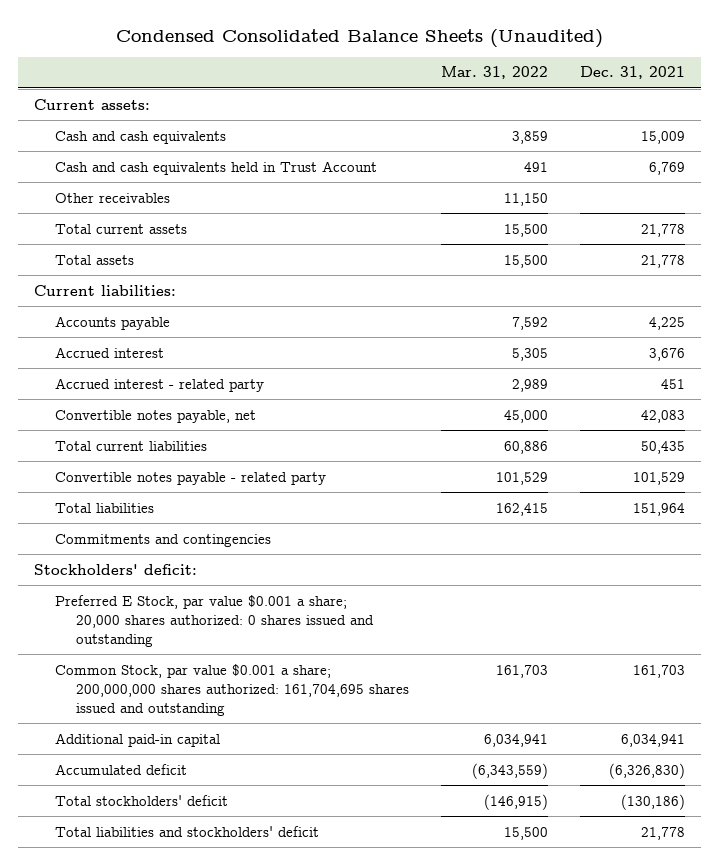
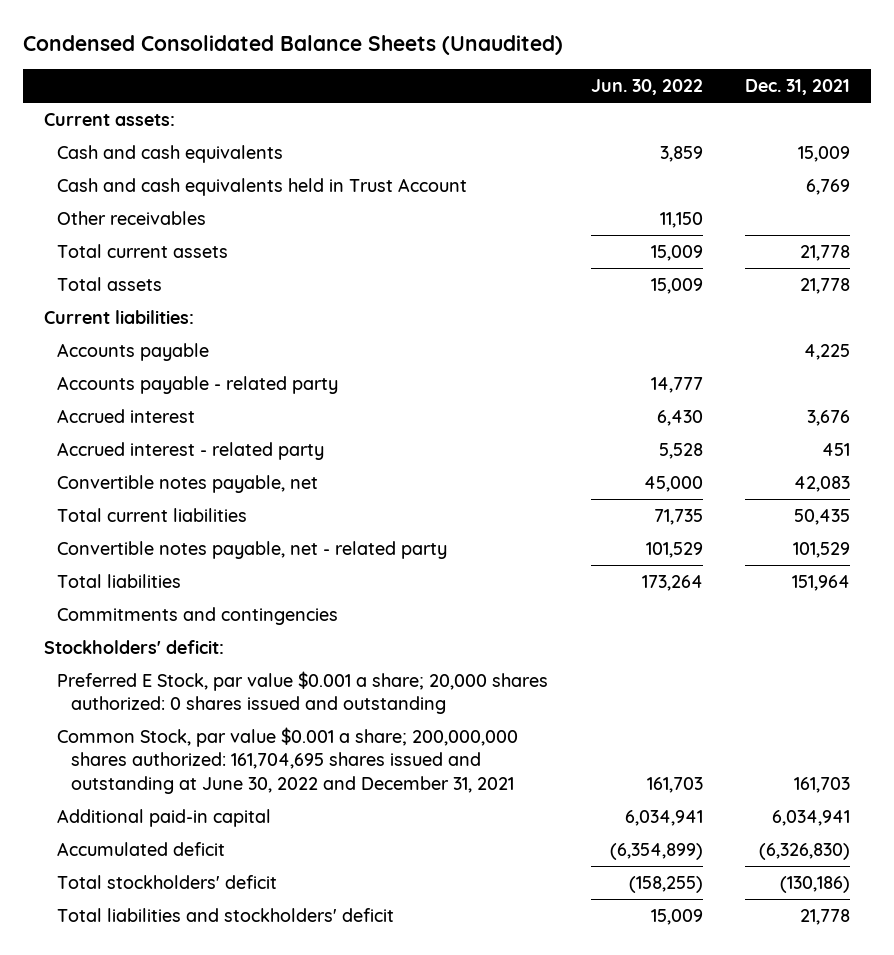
- | Mar. 31, 2022 | Dec. 31, 2021
+ | Jun. 30, 2022 | Dec. 31, 2021
+ Accounts payable - related party | 14,777 |
- Convertible notes payable - related party | 101,529 | 101,529
+ Convertible notes payable, net - related party | 101,529 | 101,529
- Common Stock, par value $0.001 a share; 200,000,000 shares authorized: 161,704,695 shares issued and outstanding | 161,703 | 161,703
+ Common Stock, par value $0.001 a share; 200,000,000 shares authorized: 161,704,695 shares issued and outstanding at June 30, 2022 and December 31, 2021 | 161,703 | 161,703

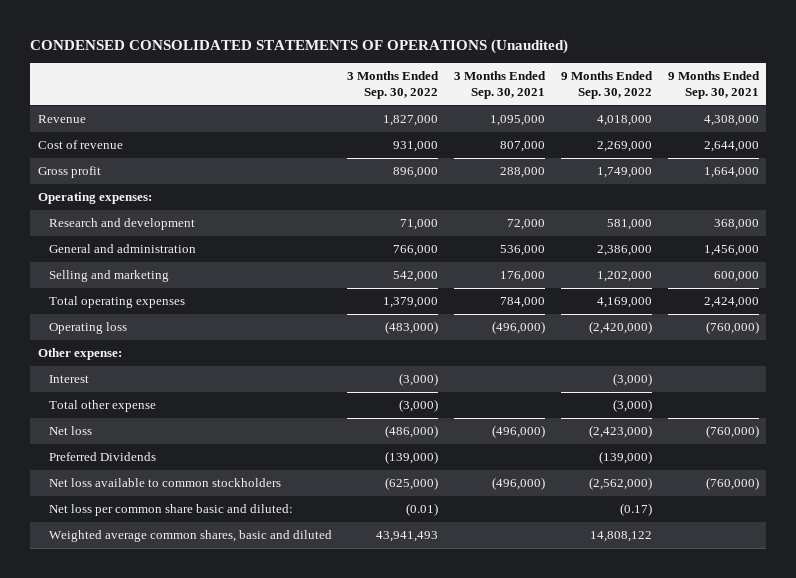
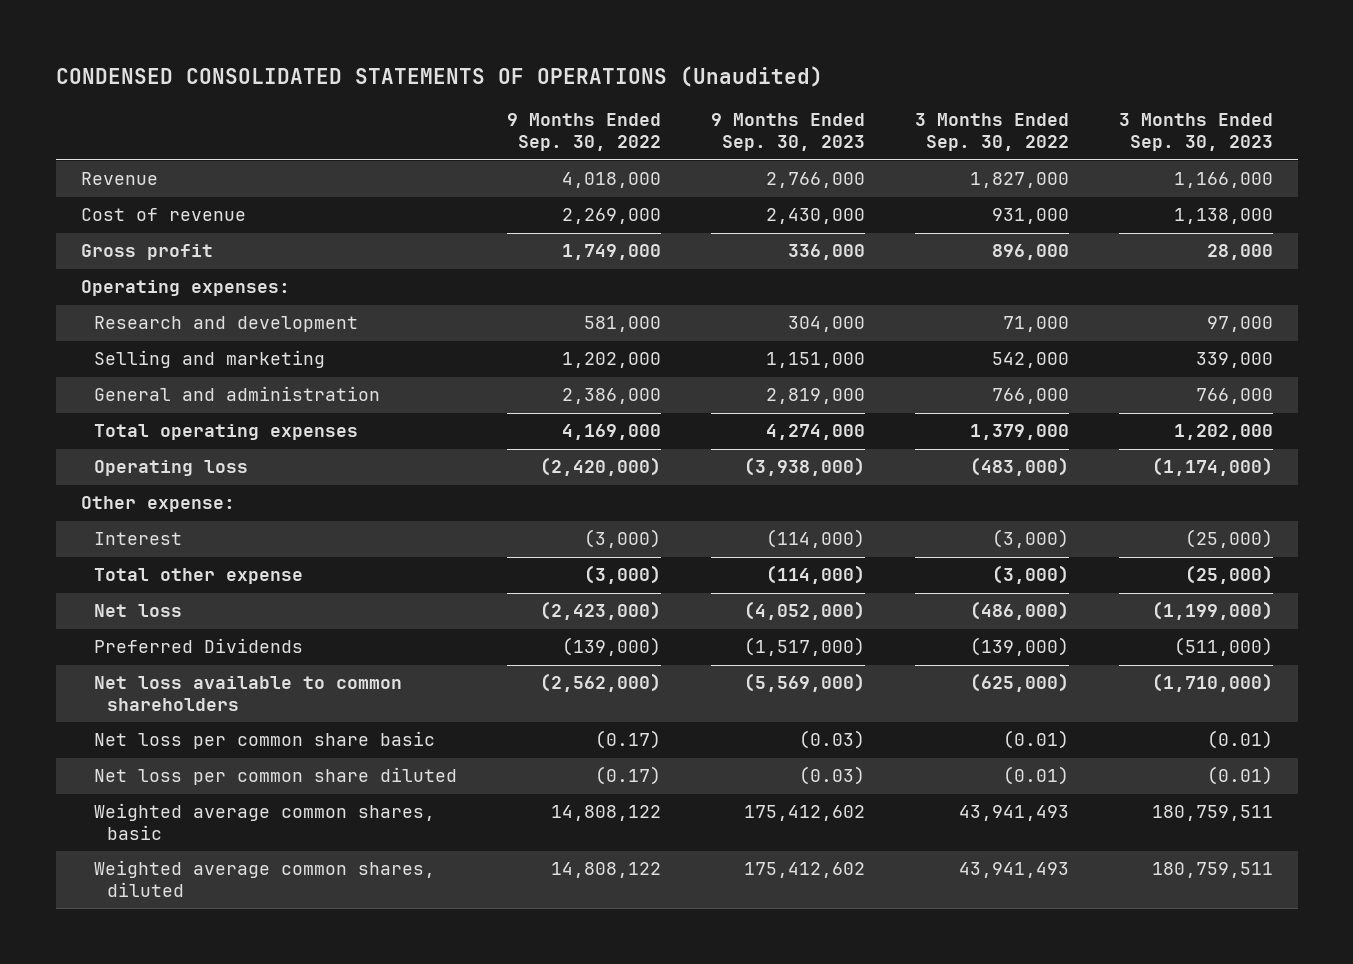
- | 3 Months Ended Sep. 30, 2022 | 3 Months Ended Sep. 30, 2021 | 9 Months Ended Sep. 30, 2022 | 9 Months Ended Sep. 30, 2021
+ | 9 Months Ended Sep. 30, 2022 | 9 Months Ended Sep. 30, 2023 | 3 Months Ended Sep. 30, 2022 | 3 Months Ended Sep. 30, 2023
moved down: General and administration | 2,386,000 | 2,819,000 | 766,000 | 766,000
- Net loss available to common stockholders | (625,000) | (496,000) | (2,562,000) | (760,000)
- Net loss per common share basic and diluted: | (0.01) | | (0.17) |
- Weighted average common shares, basic and diluted | 43,941,493 | | 14,808,122 |
+ Net loss available to common shareholders | (2,562,000) | (5,569,000) | (625,000) | (1,710,000)
+ Net loss per common share basic | (0.17) | (0.03) | (0.01) | (0.01)
+ Net loss per common share diluted | (0.17) | (0.03) | (0.01) | (0.01)
+ Weighted average common shares, basic | 14,808,122 | 175,412,602 | 43,941,493 | 180,759,511
+ Weighted average common shares, diluted | 14,808,122 | 175,412,602 | 43,941,493 | 180,759,511

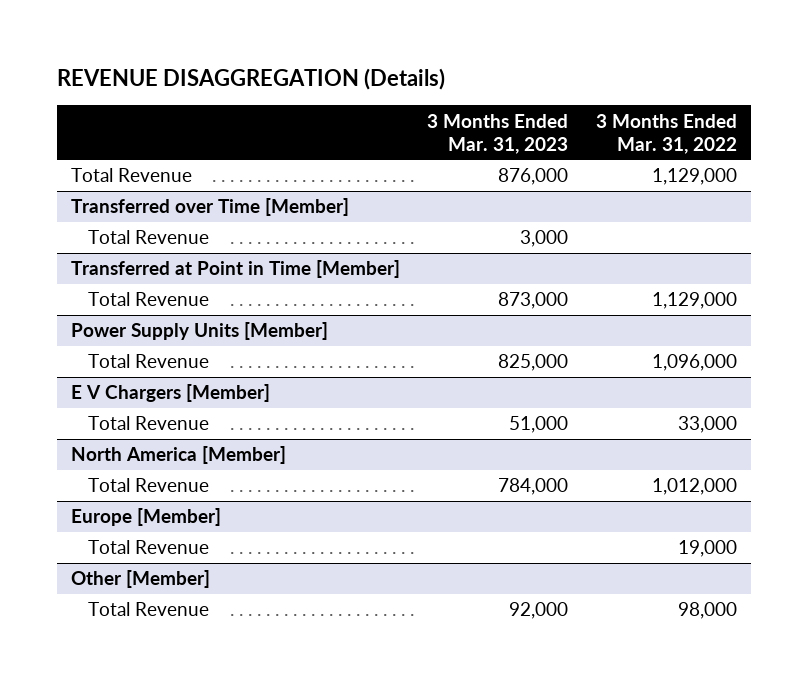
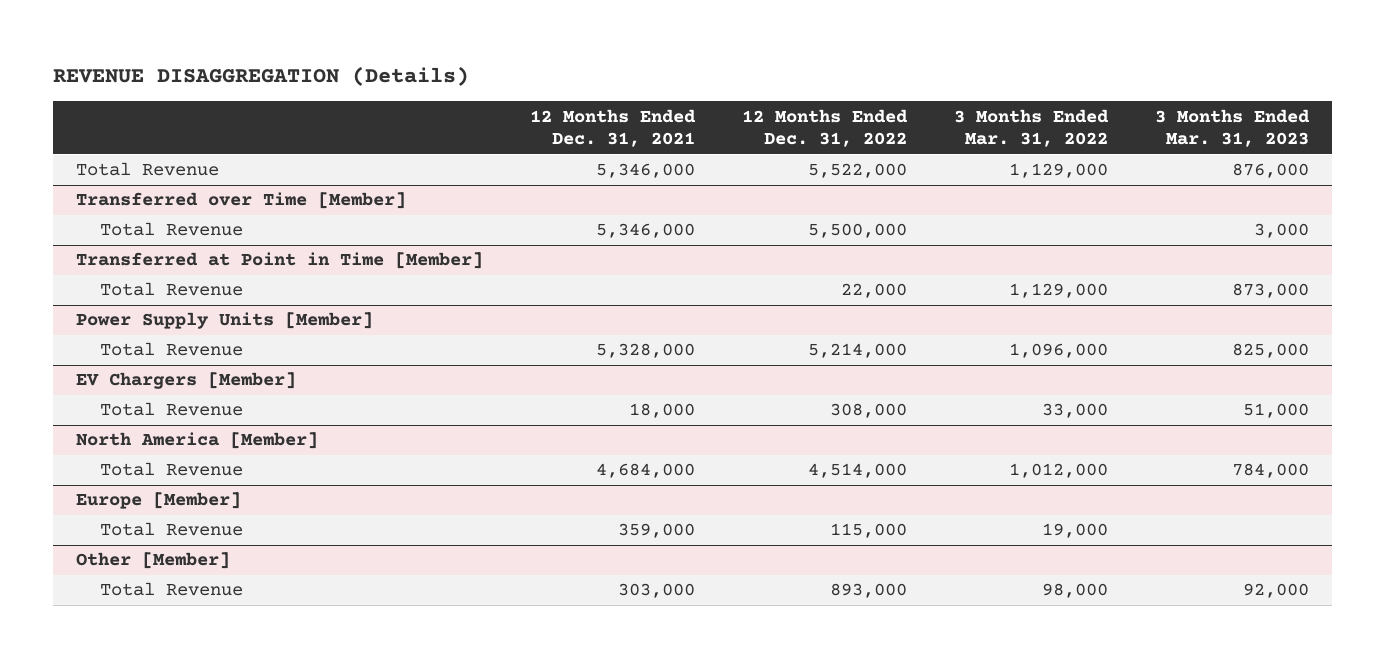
- | 3 Months Ended Mar. 31, 2023 | 3 Months Ended Mar. 31, 2022
+ | 12 Months Ended Dec. 31, 2021 | 12 Months Ended Dec. 31, 2022 | 3 Months Ended Mar. 31, 2022 | 3 Months Ended Mar. 31, 2023
- E V Chargers [Member]
+ EV Chargers [Member]

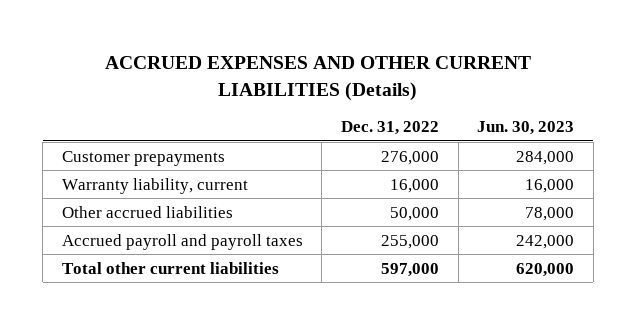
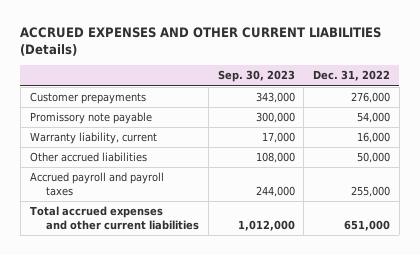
- | Dec. 31, 2022 | Jun. 30, 2023
+ | Sep. 30, 2023 | Dec. 31, 2022
+ Promissory note payable | 300,000 | 54,000
- Total other current liabilities | 597,000 | 620,000
+ Total accrued expenses and other current liabilities | 1,012,000 | 651,000

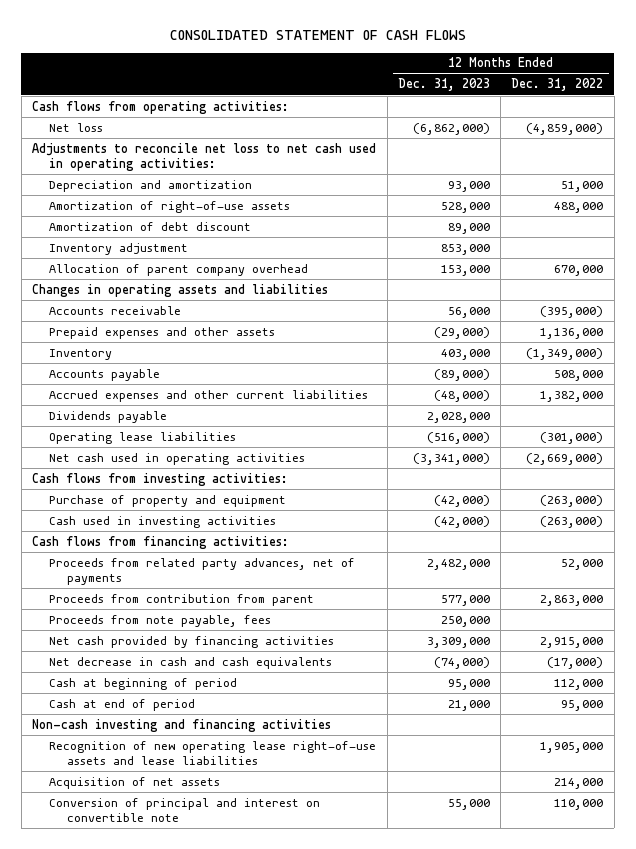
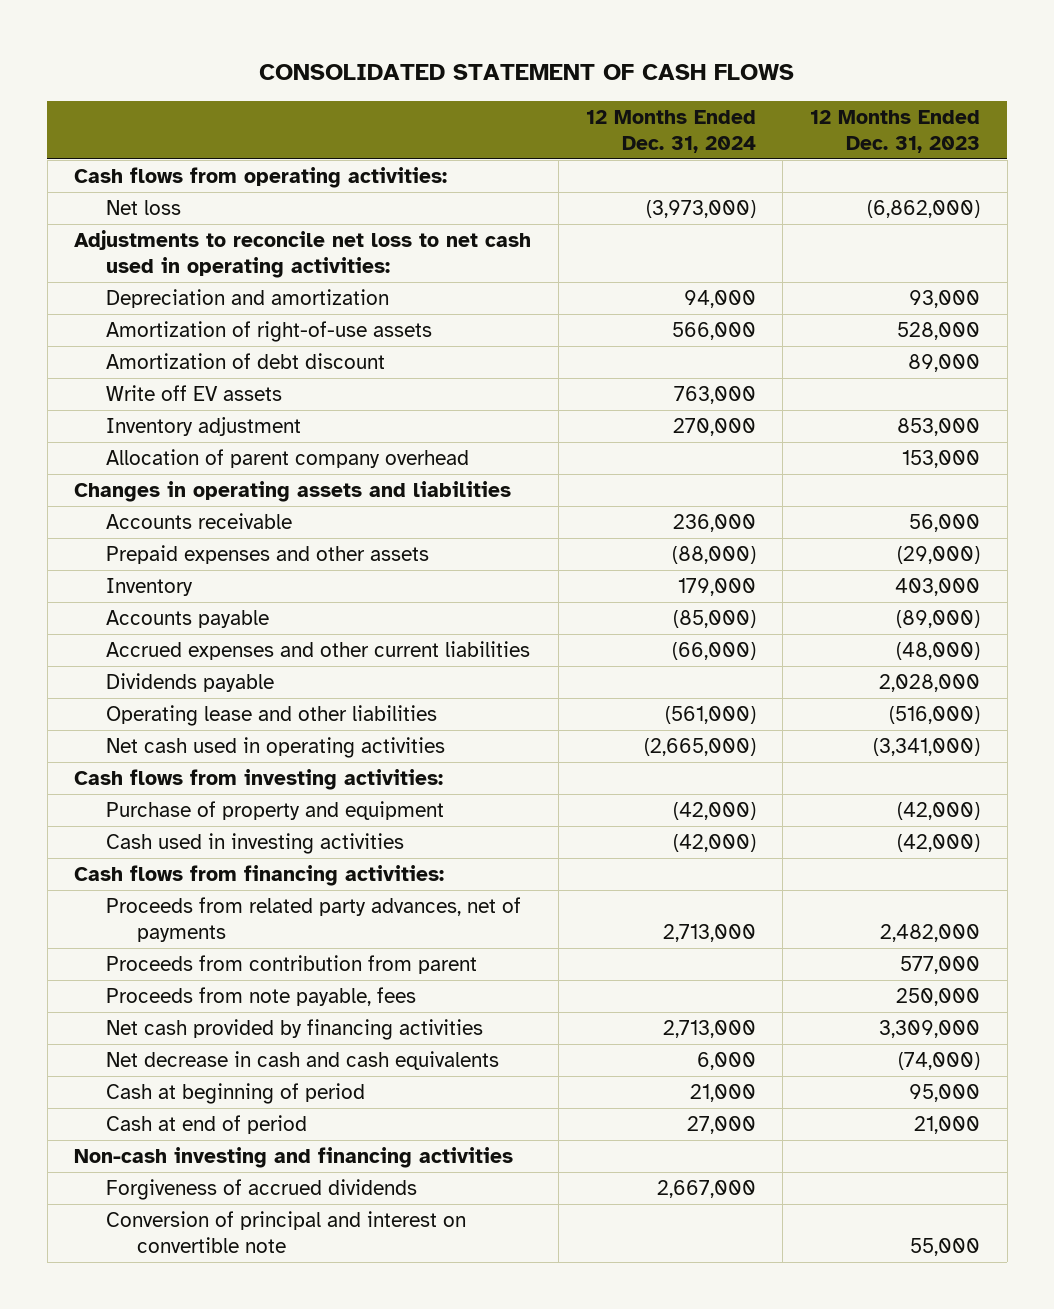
- | 12 Months Ended Dec. 31, 2023 | 12 Months Ended Dec. 31, 2022
+ | 12 Months Ended Dec. 31, 2024 | 12 Months Ended Dec. 31, 2023
+ Write off EV assets | 763,000 |
- Operating lease liabilities | (516,000) | (301,000)
+ Operating lease and other liabilities | (561,000) | (516,000)
- Recognition of new operating lease right-of-use assets and lease liabilities | | 1,905,000
- Acquisition of net assets | | 214,000
+ Forgiveness of accrued dividends | 2,667,000 |

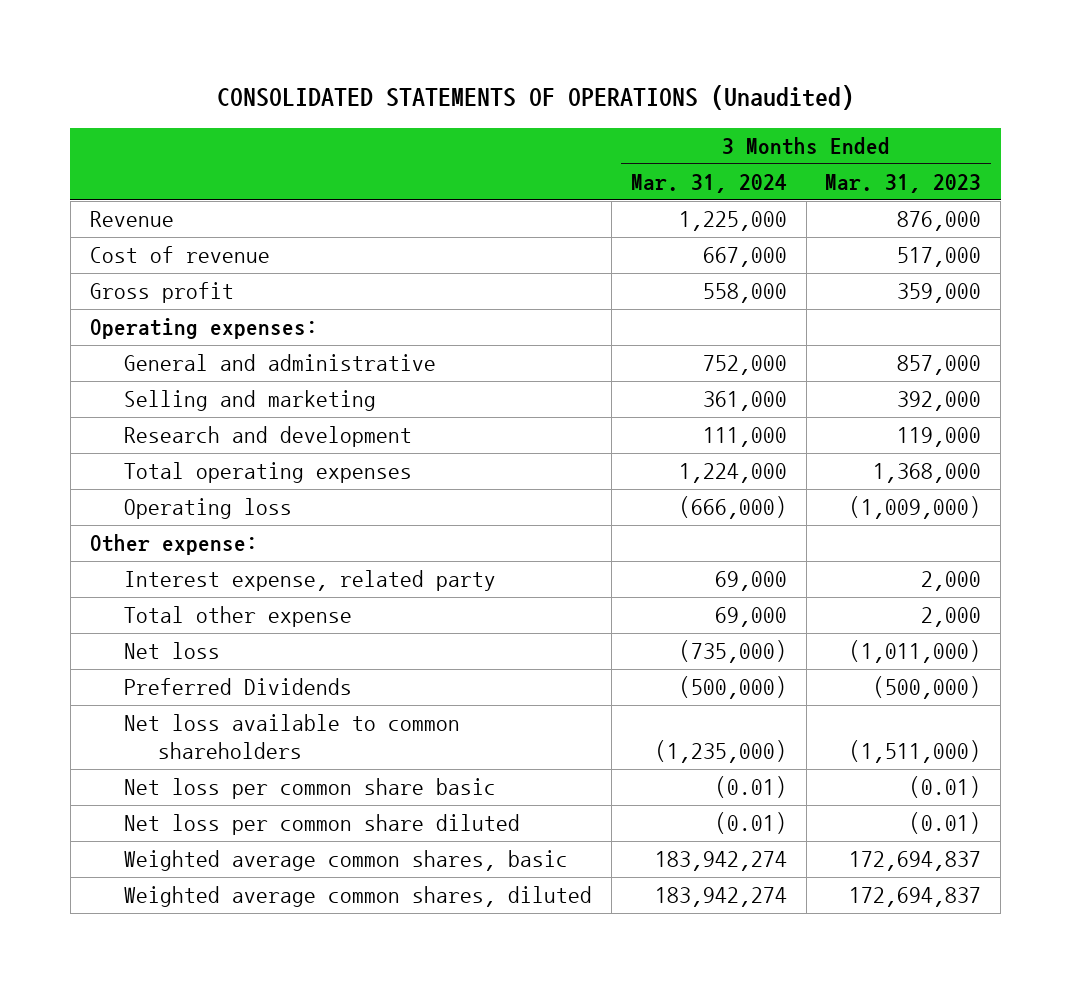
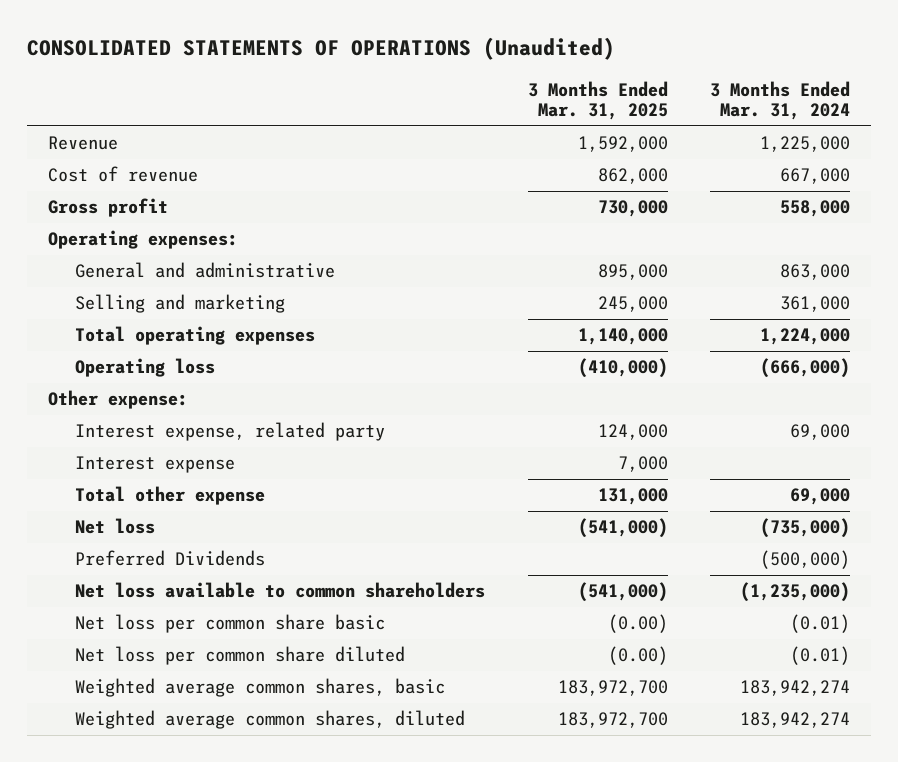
- | 3 Months Ended Mar. 31, 2024 | 3 Months Ended Mar. 31, 2023
+ | 3 Months Ended Mar. 31, 2025 | 3 Months Ended Mar. 31, 2024
- General and administrative | 752,000 | 857,000
+ General and administrative | 895,000 | 863,000
- Research and development | 111,000 | 119,000
+ Interest expense | 7,000 |

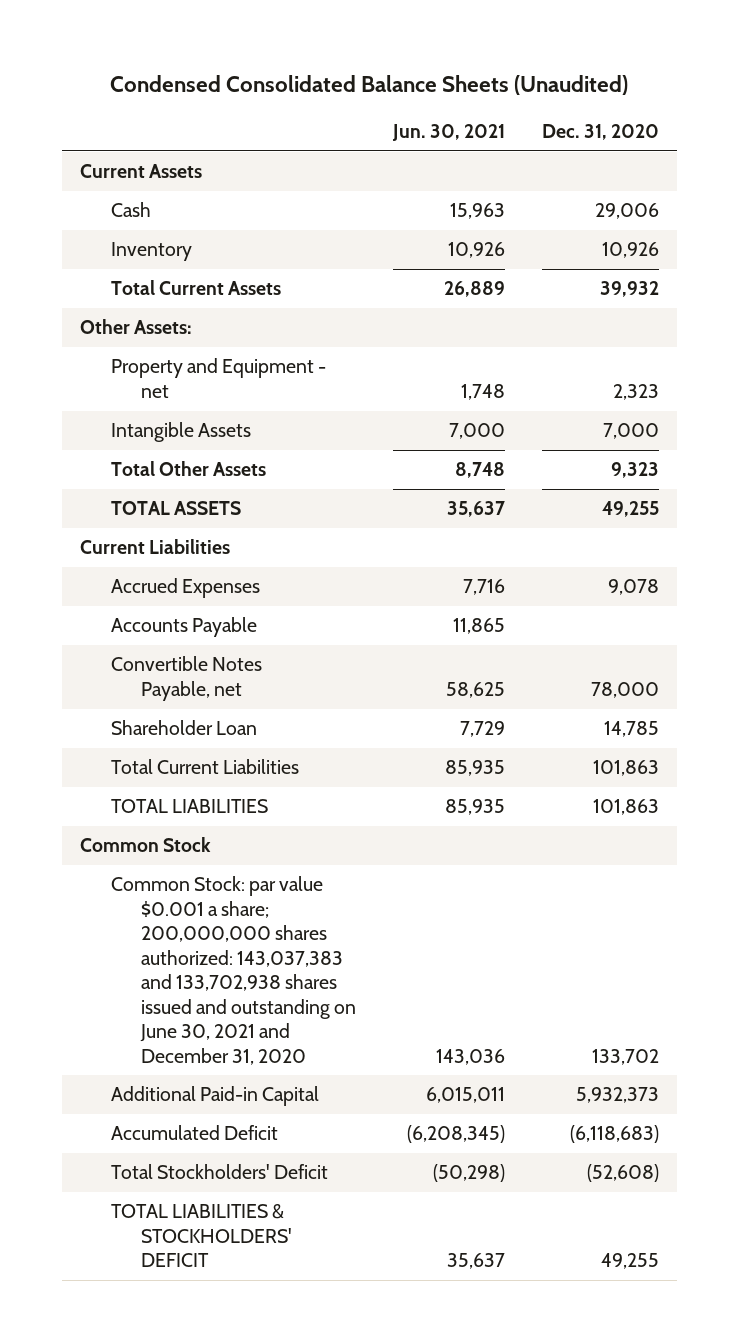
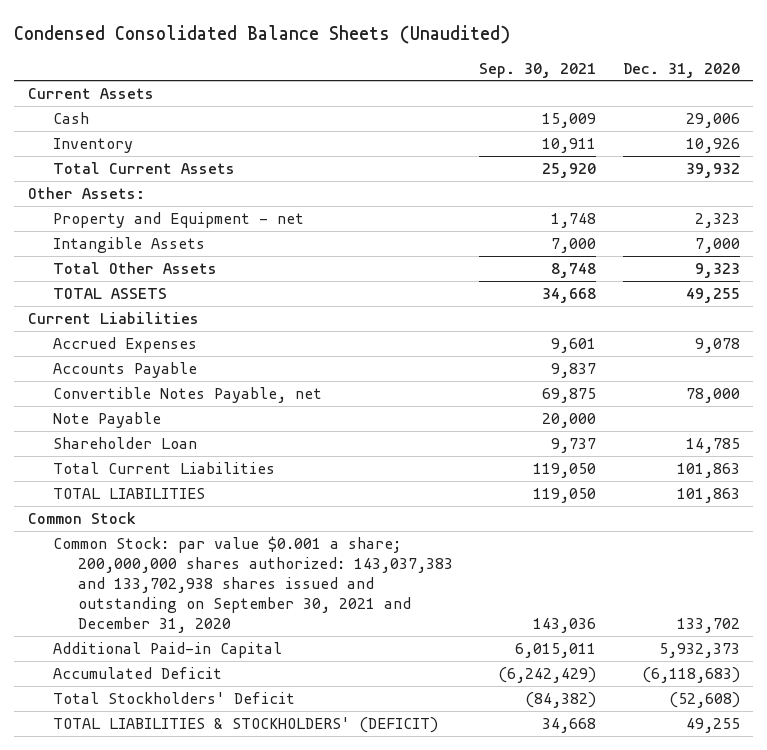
- | Jun. 30, 2021 | Dec. 31, 2020
+ | Sep. 30, 2021 | Dec. 31, 2020
+ Note Payable | 20,000 |
- Common Stock: par value $0.001 a share; 200,000,000 shares authorized: 143,037,383 and 133,702,938 shares issued and outstanding on June 30, 2021 and December 31, 2020 | 143,036 | 133,702
+ Common Stock: par value $0.001 a share; 200,000,000 shares authorized: 143,037,383 and 133,702,938 shares issued and outstanding on September 30, 2021 and December 31, 2020 | 143,036 | 133,702
- TOTAL LIABILITIES & STOCKHOLDERS' DEFICIT | 35,637 | 49,255
+ TOTAL LIABILITIES & STOCKHOLDERS' (DEFICIT) | 34,668 | 49,255

